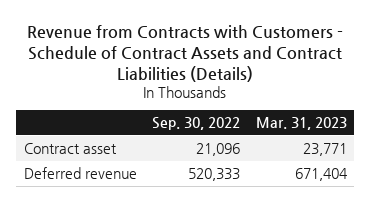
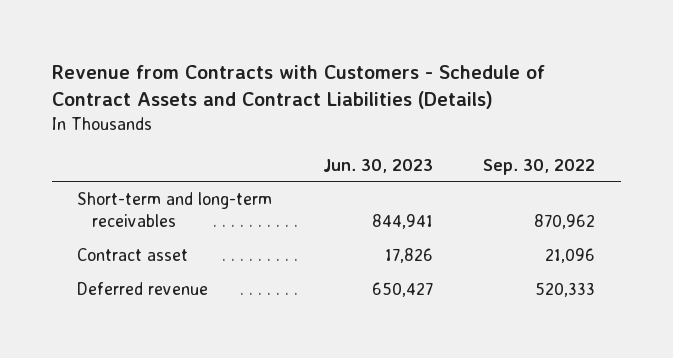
- | Sep. 30, 2022 | Mar. 31, 2023
+ | Jun. 30, 2023 | Sep. 30, 2022
+ Short-term and long-term receivables | 844,941 | 870,962

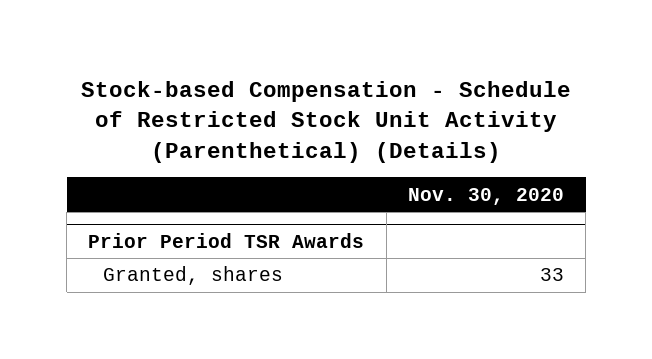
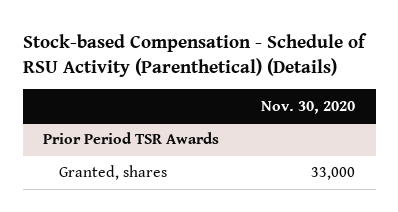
- Stock-based Compensation - Schedule of Restricted Stock Unit Activity (Parenthetical) (Details)
+ Stock-based Compensation - Schedule of RSU Activity (Parenthetical) (Details)
@ Prior Period TSR Awards
- Granted, shares | 33
+ Granted, shares | 33,000

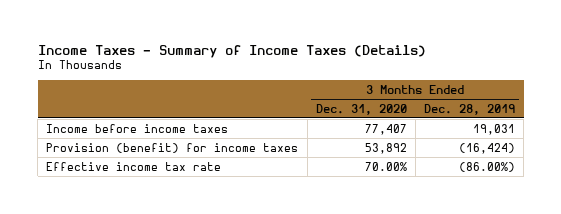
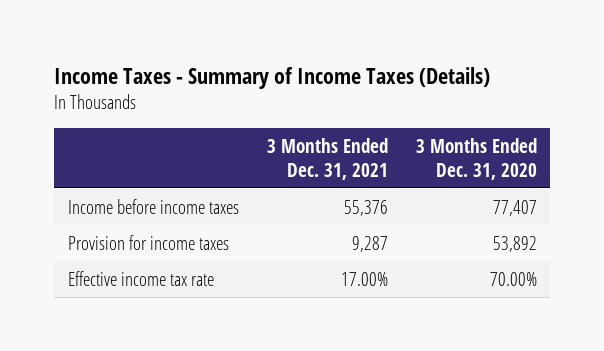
- | 3 Months Ended Dec. 31, 2020 | 3 Months Ended Dec. 28, 2019
+ | 3 Months Ended Dec. 31, 2021 | 3 Months Ended Dec. 31, 2020
- Provision (benefit) for income taxes | 53,892 | (16,424)
+ Provision for income taxes | 9,287 | 53,892

